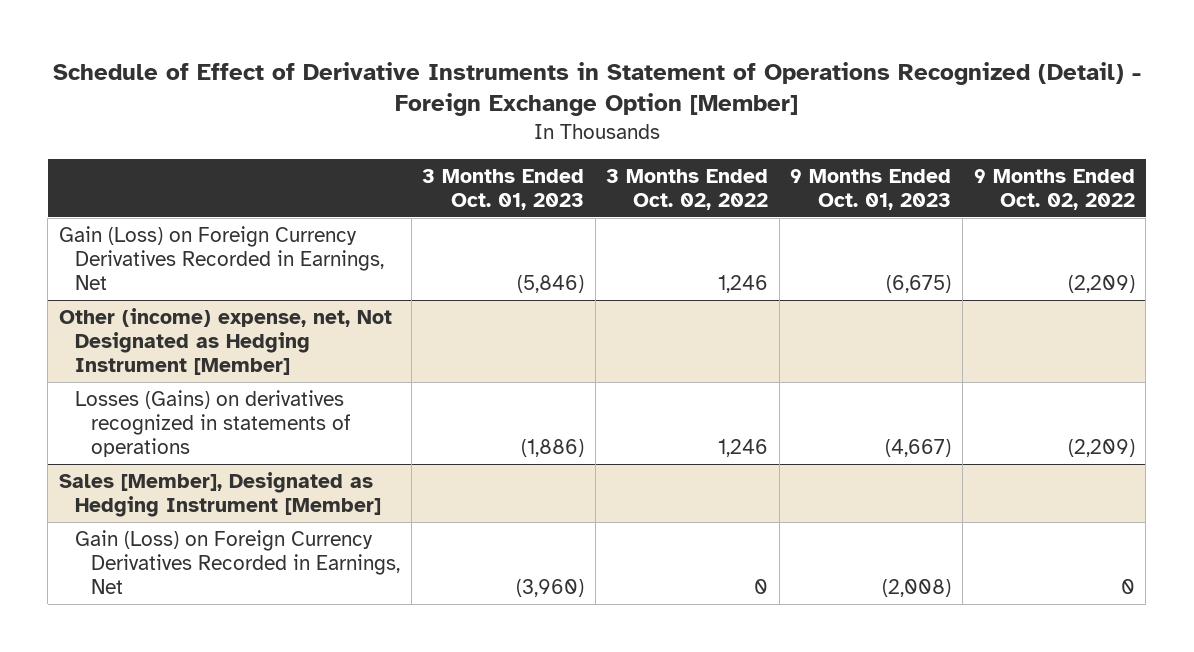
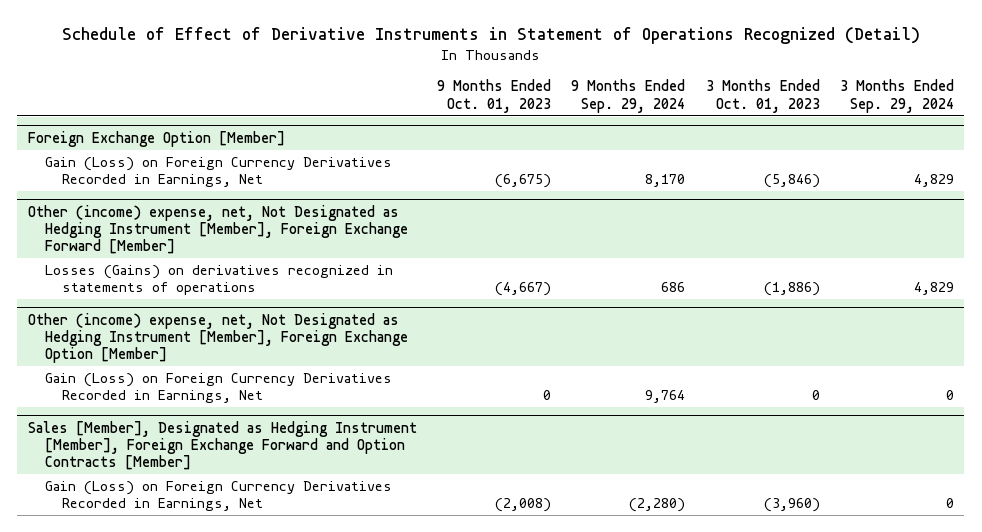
- Schedule of Effect of Derivative Instruments in Statement of Operations Recognized (Detail) - Foreign Exchange Option [Member]
+ Schedule of Effect of Derivative Instruments in Statement of Operations Recognized (Detail)
- | 3 Months Ended Oct. 01, 2023 | 3 Months Ended Oct. 02, 2022 | 9 Months Ended Oct. 01, 2023 | 9 Months Ended Oct. 02, 2022
+ | 9 Months Ended Oct. 01, 2023 | 9 Months Ended Sep. 29, 2024 | 3 Months Ended Oct. 01, 2023 | 3 Months Ended Sep. 29, 2024
+ Foreign Exchange Option [Member]
- Other (income) expense, net, Not Designated as Hedging Instrument [Member]
+ Other (income) expense, net, Not Designated as Hedging Instrument [Member], Foreign Exchange Forward [Member]
- Sales [Member], Designated as Hedging Instrument [Member]
+ Other (income) expense, net, Not Designated as Hedging Instrument [Member], Foreign Exchange Option [Member]
+ Gain (Loss) on Foreign Currency Derivatives Recorded in Earnings, Net | 0 | 9,764 | 0 | 0
+ Sales [Member], Designated as Hedging Instrument [Member], Foreign Exchange Forward and Option Contracts [Member]

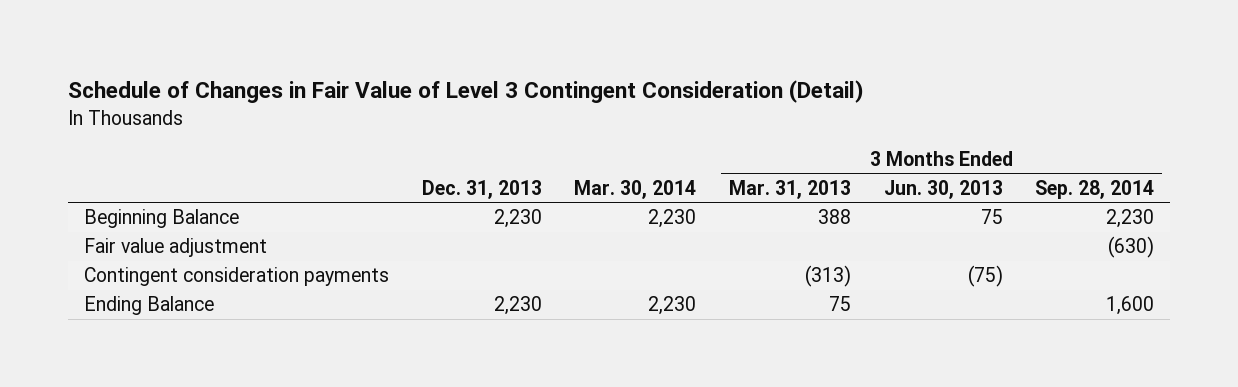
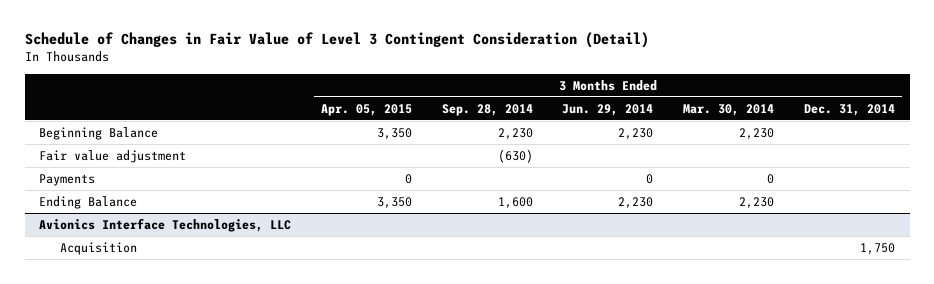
- | Dec. 31, 2013 | Mar. 30, 2014 | 3 Months Ended Mar. 31, 2013 | 3 Months Ended Jun. 30, 2013 | 3 Months Ended Sep. 28, 2014
+ | 3 Months Ended Apr. 05, 2015 | 3 Months Ended Sep. 28, 2014 | 3 Months Ended Jun. 29, 2014 | 3 Months Ended Mar. 30, 2014 | 3 Months Ended Dec. 31, 2014
- Contingent consideration payments | | | (313) | (75) |
+ Payments | 0 | | 0 | 0 |
+ Avionics Interface Technologies, LLC
+ Acquisition | | | | | 1,750

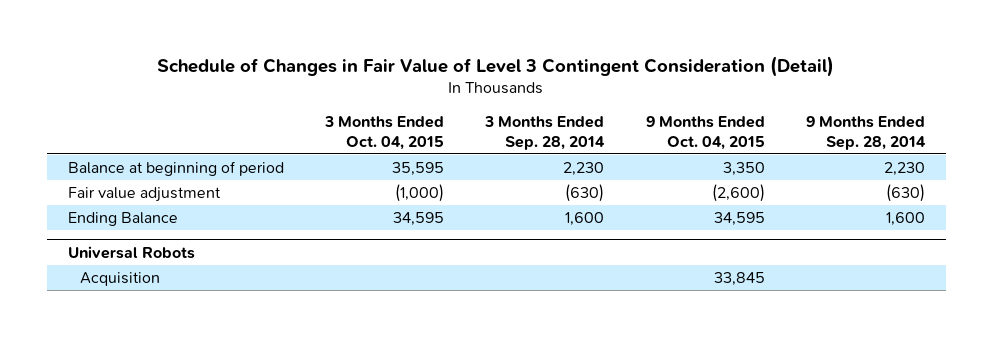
- | 3 Months Ended Apr. 05, 2015 | 3 Months Ended Sep. 28, 2014 | 3 Months Ended Jun. 29, 2014 | 3 Months Ended Mar. 30, 2014 | 3 Months Ended Dec. 31, 2014
+ | 3 Months Ended Oct. 04, 2015 | 3 Months Ended Sep. 28, 2014 | 9 Months Ended Oct. 04, 2015 | 9 Months Ended Sep. 28, 2014
- Beginning Balance | 3,350 | 2,230 | 2,230 | 2,230 |
+ Balance at beginning of period | 35,595 | 2,230 | 3,350 | 2,230
- Payments | 0 | | 0 | 0 |
- Avionics Interface Technologies, LLC
+ Universal Robots

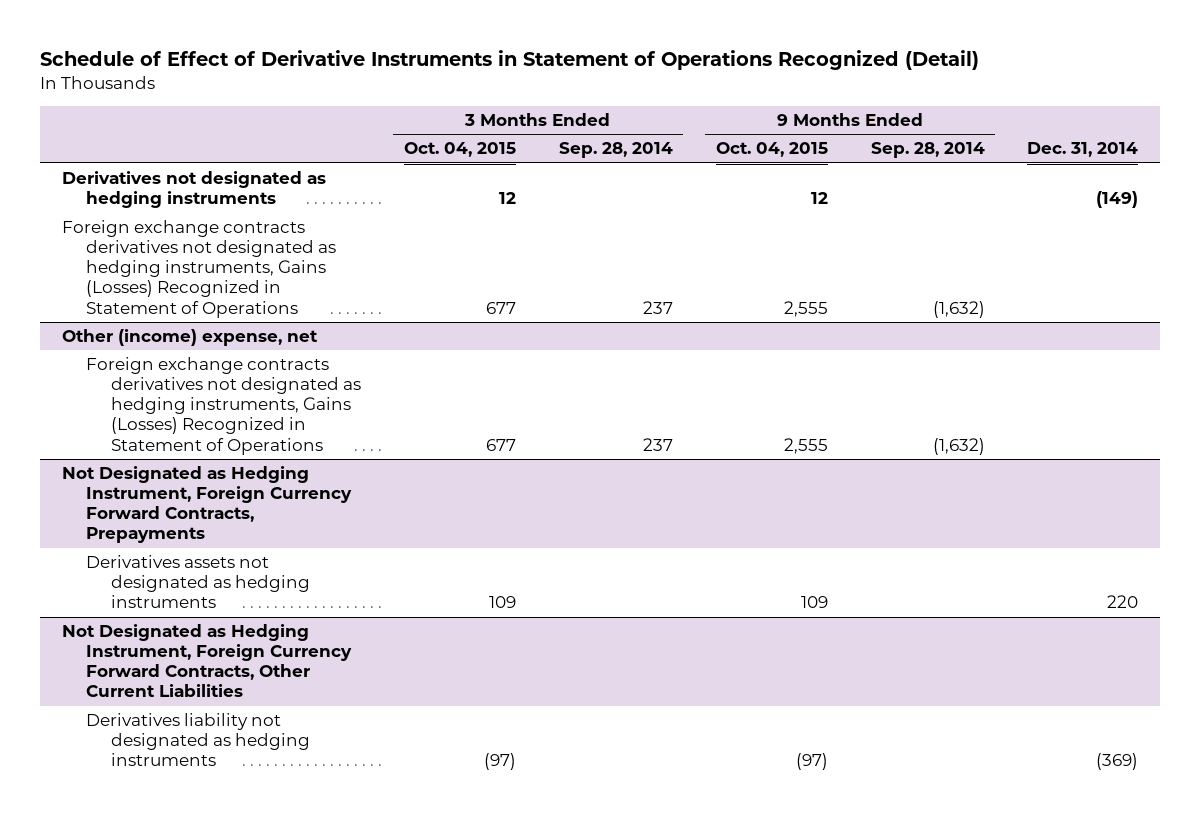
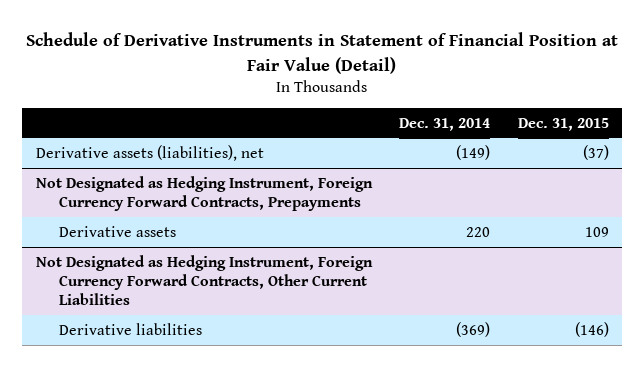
- Schedule of Effect of Derivative Instruments in Statement of Operations Recognized (Detail)
+ Schedule of Derivative Instruments in Statement of Financial Position at Fair Value (Detail)
- | 3 Months Ended Oct. 04, 2015 | 3 Months Ended Sep. 28, 2014 | 9 Months Ended Oct. 04, 2015 | 9 Months Ended Sep. 28, 2014 | Dec. 31, 2014
+ | Dec. 31, 2014 | Dec. 31, 2015
- Derivatives not designated as hedging instruments | 12 | | 12 | | (149)
- Foreign exchange contracts derivatives not designated as hedging instruments, Gains (Losses) Recognized in Statement of Operations | 677 | 237 | 2,555 | (1,632) |
- Other (income) expense, net
- Foreign exchange contracts derivatives not designated as hedging instruments, Gains (Losses) Recognized in Statement of Operations | 677 | 237 | 2,555 | (1,632) |
+ Derivative assets (liabilities), net | (149) | (37)
@ Not Designated as Hedging Instrument, Foreign Currency Forward Contracts, Prepayments
- Derivatives assets not designated as hedging instruments | 109 | | 109 | | 220
+ Derivative assets | 220 | 109
@ Not Designated as Hedging Instrument, Foreign Currency Forward Contracts, Other Current Liabilities
- Derivatives liability not designated as hedging instruments | (97) | | (97) | | (369)
+ Derivative liabilities | (369) | (146)

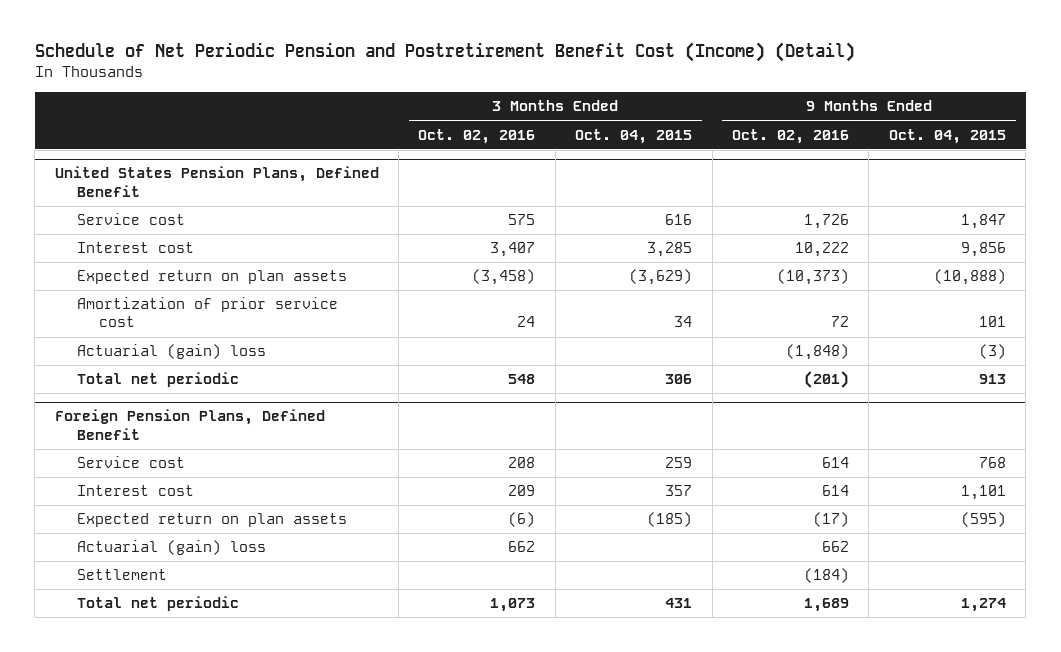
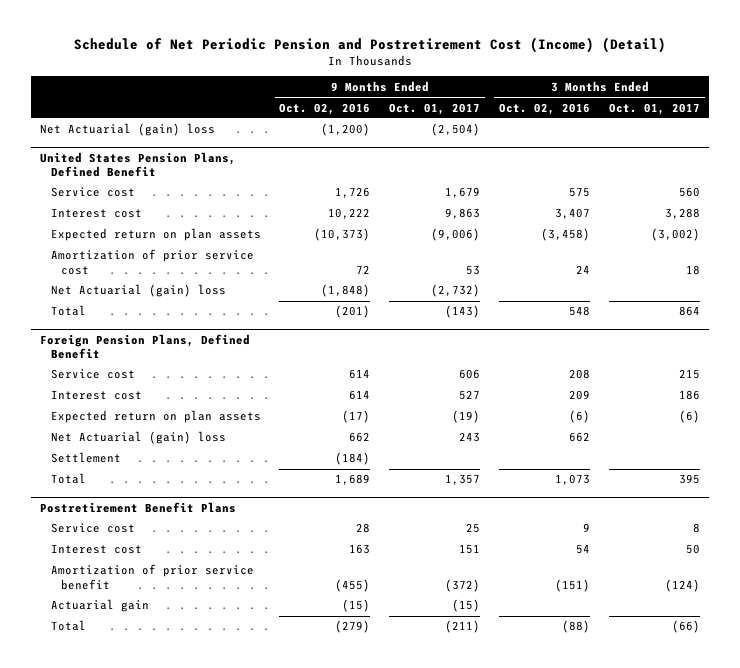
- Schedule of Net Periodic Pension and Postretirement Benefit Cost (Income) (Detail)
+ Schedule of Net Periodic Pension and Postretirement Cost (Income) (Detail)
- | 3 Months Ended Oct. 02, 2016 | 3 Months Ended Oct. 04, 2015 | 9 Months Ended Oct. 02, 2016 | 9 Months Ended Oct. 04, 2015
+ | 9 Months Ended Oct. 02, 2016 | 9 Months Ended Oct. 01, 2017 | 3 Months Ended Oct. 02, 2016 | 3 Months Ended Oct. 01, 2017
+ Net Actuarial (gain) loss | (1,200) | (2,504) | |
@ United States Pension Plans, Defined Benefit
- Actuarial (gain) loss | | | (1,848) | (3)
- Total net periodic | 548 | 306 | (201) | 913
+ Net Actuarial (gain) loss | (1,848) | (2,732) | |
+ Total | (201) | (143) | 548 | 864
@ Foreign Pension Plans, Defined Benefit
- Actuarial (gain) loss | 662 | | 662 |
+ Net Actuarial (gain) loss | 662 | 243 | 662 |
- Total net periodic | 1,073 | 431 | 1,689 | 1,274
+ Total | 1,689 | 1,357 | 1,073 | 395
+ Postretirement Benefit Plans
+ Service cost | 28 | 25 | 9 | 8
+ Interest cost | 163 | 151 | 54 | 50
+ Amortization of prior service benefit | (455) | (372) | (151) | (124)
+ Actuarial gain | (15) | (15) | |
+ Total | (279) | (211) | (88) | (66)

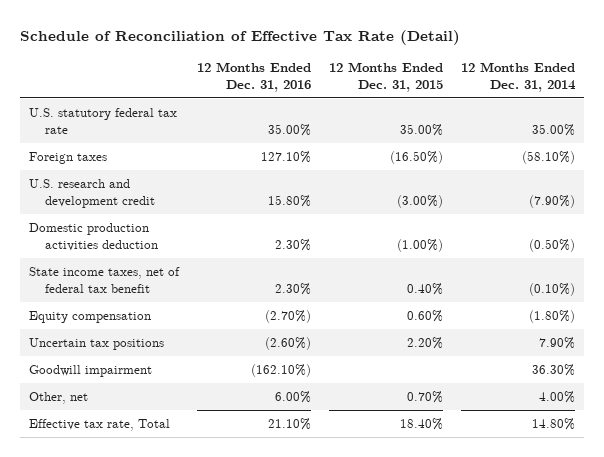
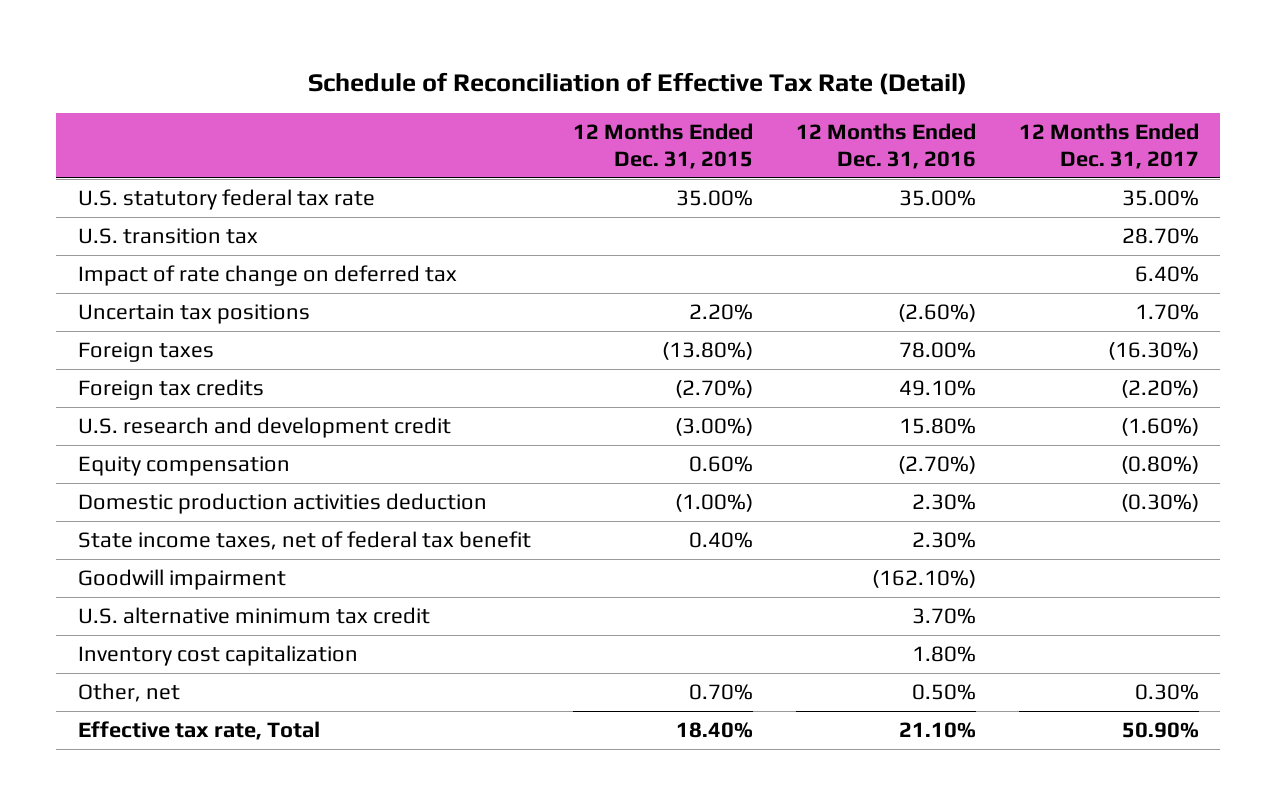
- | 12 Months Ended Dec. 31, 2016 | 12 Months Ended Dec. 31, 2015 | 12 Months Ended Dec. 31, 2014
+ | 12 Months Ended Dec. 31, 2015 | 12 Months Ended Dec. 31, 2016 | 12 Months Ended Dec. 31, 2017
- Foreign taxes | 127.10% | (16.50%) | (58.10%)
+ U.S. transition tax | | | 28.70%
+ Impact of rate change on deferred tax | | | 6.40%
moved up: Uncertain tax positions | 2.20% | (2.60%) | 1.70%
+ Foreign taxes | (13.80%) | 78.00% | (16.30%)
+ Foreign tax credits | (2.70%) | 49.10% | (2.20%)
moved up: Equity compensation | 0.60% | (2.70%) | (0.80%)
- Other, net | 6.00% | 0.70% | 4.00%
+ U.S. alternative minimum tax credit | | 3.70% |
+ Inventory cost capitalization | | 1.80% |
+ Other, net | 0.70% | 0.50% | 0.30%

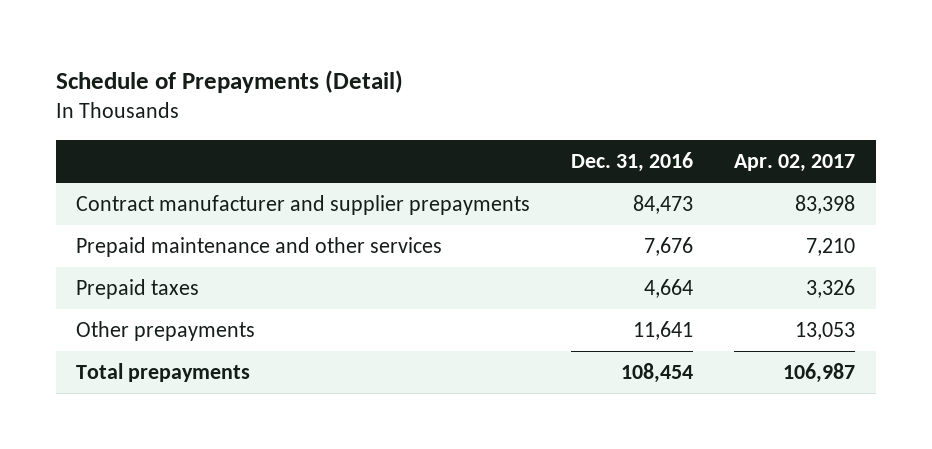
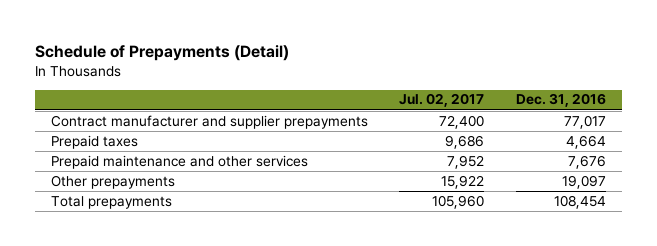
- | Dec. 31, 2016 | Apr. 02, 2017
+ | Jul. 02, 2017 | Dec. 31, 2016
- Contract manufacturer and supplier prepayments | 84,473 | 83,398
+ Contract manufacturer and supplier prepayments | 72,400 | 77,017
- Other prepayments | 11,641 | 13,053
moved down: Prepaid maintenance and other services | 7,952 | 7,676
+ Other prepayments | 15,922 | 19,097

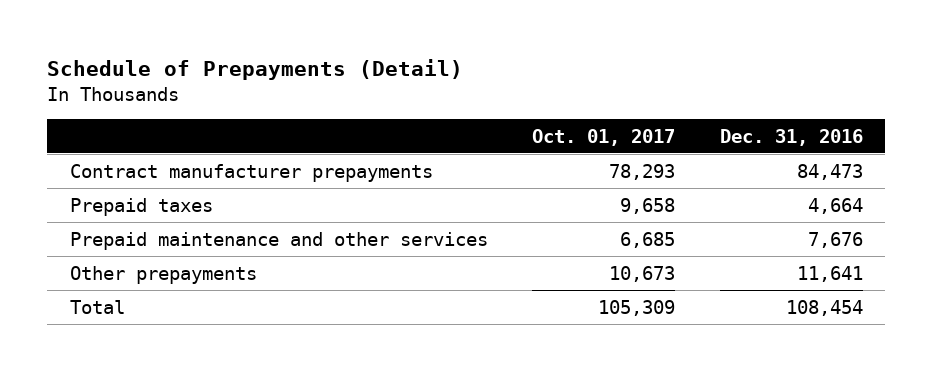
- | Jul. 02, 2017 | Dec. 31, 2016
+ | Oct. 01, 2017 | Dec. 31, 2016
- Contract manufacturer and supplier prepayments | 72,400 | 77,017
+ Contract manufacturer prepayments | 78,293 | 84,473
- Other prepayments | 15,922 | 19,097
- Total prepayments | 105,960 | 108,454
+ Other prepayments | 10,673 | 11,641
+ Total | 105,309 | 108,454

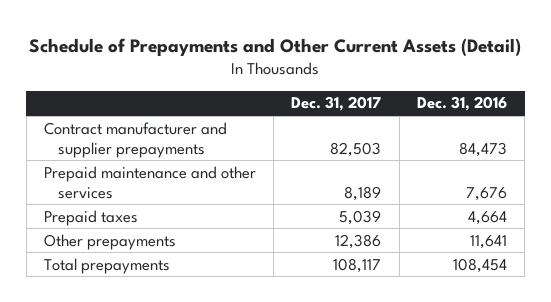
- Schedule of Prepayments (Detail)
+ Schedule of Prepayments and Other Current Assets (Detail)
- | Oct. 01, 2017 | Dec. 31, 2016
+ | Dec. 31, 2017 | Dec. 31, 2016
- Contract manufacturer prepayments | 78,293 | 84,473
+ Contract manufacturer and supplier prepayments | 82,503 | 84,473
moved down: Prepaid taxes | 5,039 | 4,664
- Total | 105,309 | 108,454
+ Total prepayments | 108,117 | 108,454

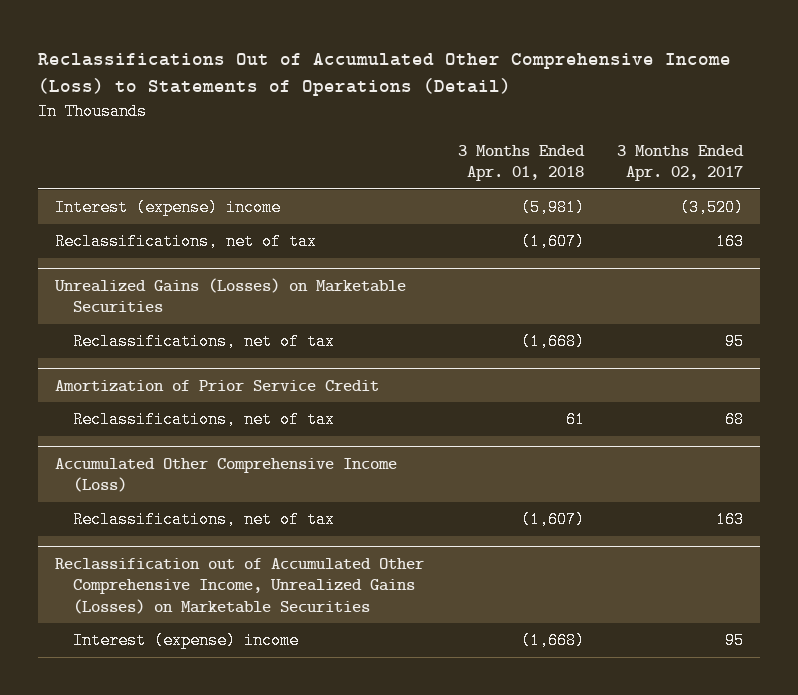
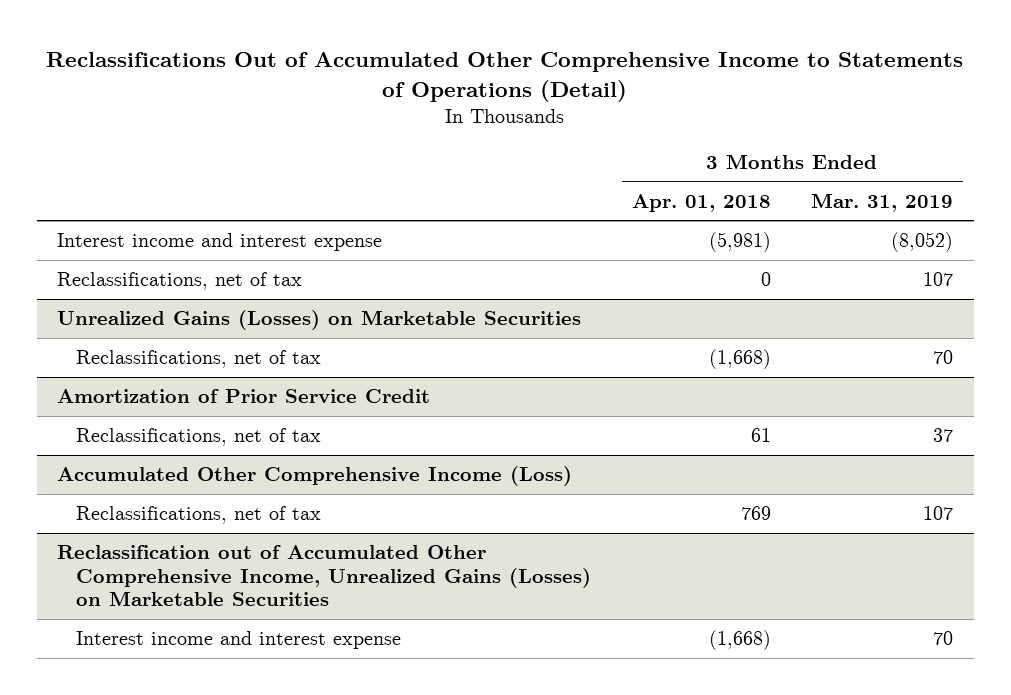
- Reclassifications Out of Accumulated Other Comprehensive Income (Loss) to Statements of Operations (Detail)
+ Reclassifications Out of Accumulated Other Comprehensive Income to Statements of Operations (Detail)
- | 3 Months Ended Apr. 01, 2018 | 3 Months Ended Apr. 02, 2017
+ | 3 Months Ended Apr. 01, 2018 | 3 Months Ended Mar. 31, 2019
- Interest (expense) income | (5,981) | (3,520)
- Reclassifications, net of tax | (1,607) | 163
+ Interest income and interest expense | (5,981) | (8,052)
+ Reclassifications, net of tax | 0 | 107
@ Accumulated Other Comprehensive Income (Loss)
- Reclassifications, net of tax | (1,607) | 163
+ Reclassifications, net of tax | 769 | 107
@ Reclassification out of Accumulated Other Comprehensive Income, Unrealized Gains (Losses) on Marketable Securities
- Interest (expense) income | (1,668) | 95
+ Interest income and interest expense | (1,668) | 70

